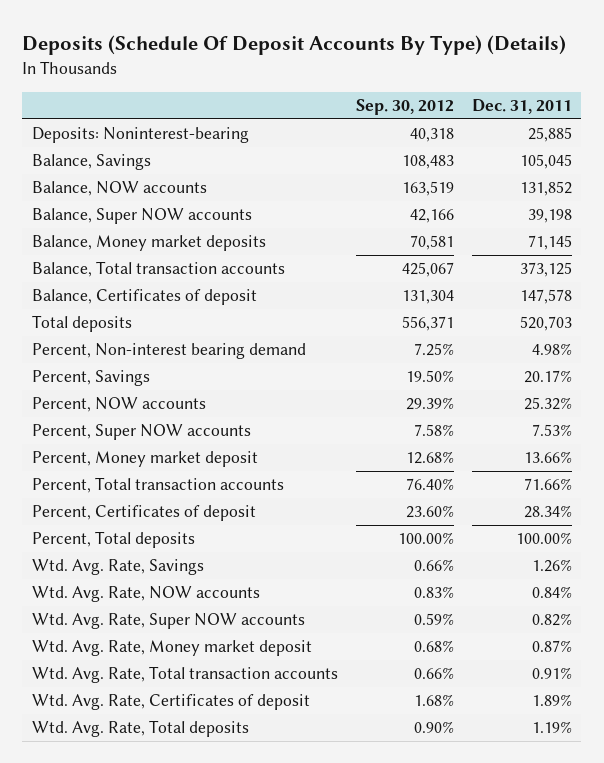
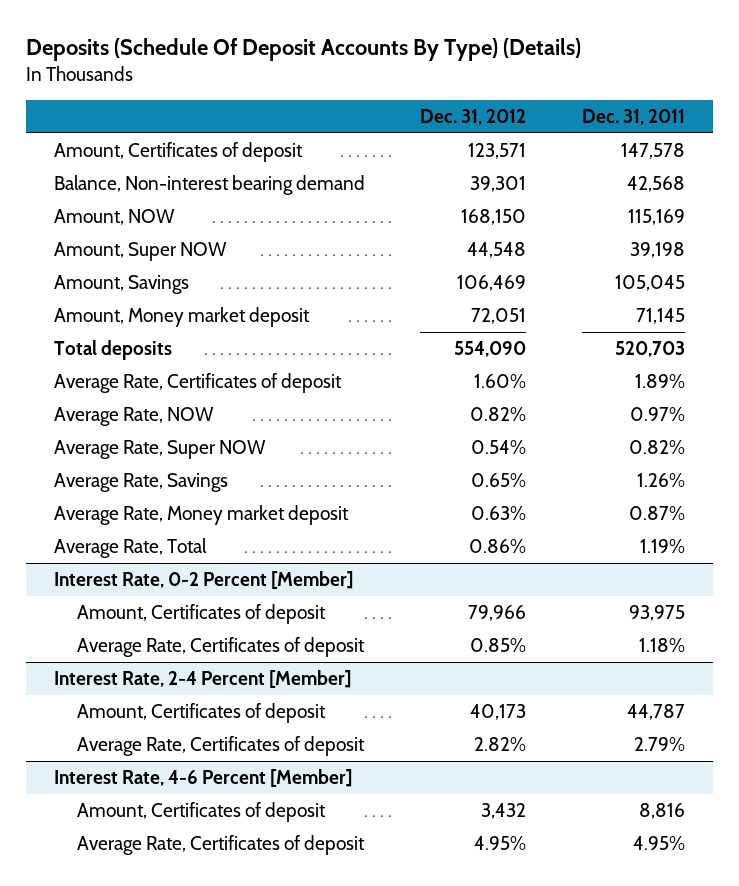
- | Sep. 30, 2012 | Dec. 31, 2011
+ | Dec. 31, 2012 | Dec. 31, 2011
- Deposits: Noninterest-bearing | 40,318 | 25,885
- Balance, Savings | 108,483 | 105,045
- Balance, NOW accounts | 163,519 | 131,852
- Balance, Super NOW accounts | 42,166 | 39,198
- Balance, Money market deposits | 70,581 | 71,145
- Balance, Total transaction accounts | 425,067 | 373,125
- Balance, Certificates of deposit | 131,304 | 147,578
+ Amount, Certificates of deposit | 123,571 | 147,578
+ Balance, Non-interest bearing demand | 39,301 | 42,568
+ Amount, NOW | 168,150 | 115,169
+ Amount, Super NOW | 44,548 | 39,198
+ Amount, Savings | 106,469 | 105,045
+ Amount, Money market deposit | 72,051 | 71,145
- Percent, Non-interest bearing demand | 7.25% | 4.98%
- Percent, Savings | 19.50% | 20.17%
- Percent, NOW accounts | 29.39% | 25.32%
- Percent, Super NOW accounts | 7.58% | 7.53%
- Percent, Money market deposit | 12.68% | 13.66%
- Percent, Total transaction accounts | 76.40% | 71.66%
- Percent, Certificates of deposit | 23.60% | 28.34%
- Percent, Total deposits | 100.00% | 100.00%
- Wtd. Avg. Rate, Savings | 0.66% | 1.26%
- Wtd. Avg. Rate, NOW accounts | 0.83% | 0.84%
- Wtd. Avg. Rate, Super NOW accounts | 0.59% | 0.82%
- Wtd. Avg. Rate, Money market deposit | 0.68% | 0.87%
- Wtd. Avg. Rate, Total transaction accounts | 0.66% | 0.91%
- Wtd. Avg. Rate, Certificates of deposit | 1.68% | 1.89%
- Wtd. Avg. Rate, Total deposits | 0.90% | 1.19%
+ Average Rate, Certificates of deposit | 1.60% | 1.89%
+ Average Rate, NOW | 0.82% | 0.97%
+ Average Rate, Super NOW | 0.54% | 0.82%
+ Average Rate, Savings | 0.65% | 1.26%
+ Average Rate, Money market deposit | 0.63% | 0.87%
+ Average Rate, Total | 0.86% | 1.19%
+ Interest Rate, 0-2 Percent [Member]
+ Amount, Certificates of deposit | 79,966 | 93,975
+ Average Rate, Certificates of deposit | 0.85% | 1.18%
+ Interest Rate, 2-4 Percent [Member]
+ Amount, Certificates of deposit | 40,173 | 44,787
+ Average Rate, Certificates of deposit | 2.82% | 2.79%
+ Interest Rate, 4-6 Percent [Member]
+ Amount, Certificates of deposit | 3,432 | 8,816
+ Average Rate, Certificates of deposit | 4.95% | 4.95%

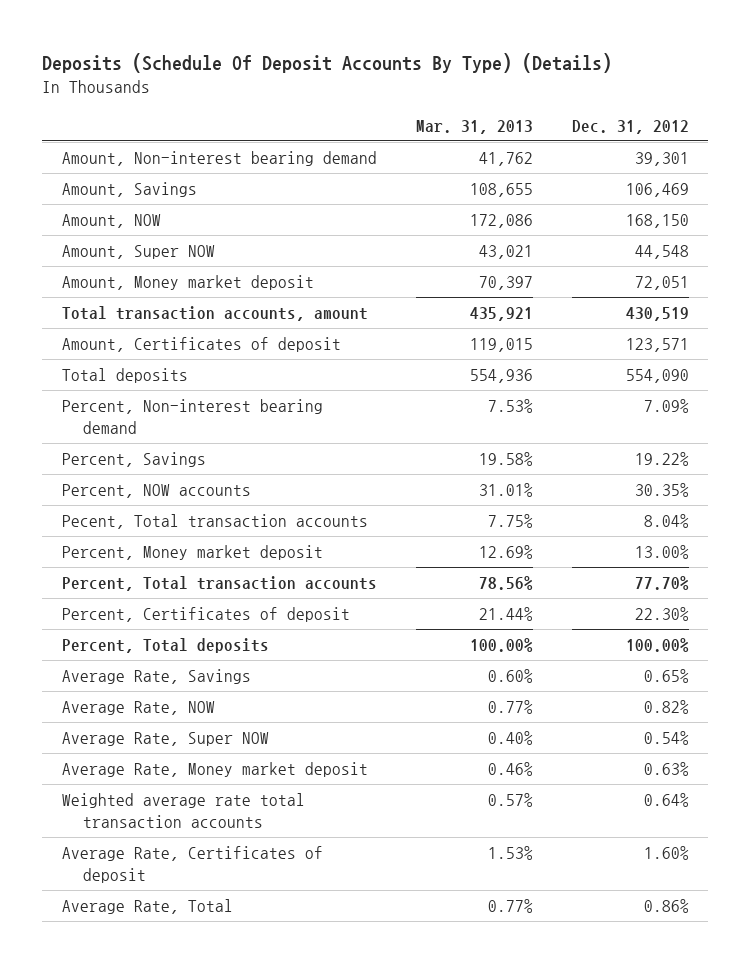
- | Dec. 31, 2012 | Dec. 31, 2011
+ | Mar. 31, 2013 | Dec. 31, 2012
- Balance, Non-interest bearing demand | 39,301 | 42,568
+ Amount, Non-interest bearing demand | 41,762 | 39,301
moved up: Amount, Savings | 108,655 | 106,469
+ Total transaction accounts, amount | 435,921 | 430,519
moved down: Amount, Certificates of deposit | 119,015 | 123,571
+ Percent, Non-interest bearing demand | 7.53% | 7.09%
+ Percent, Savings | 19.58% | 19.22%
+ Percent, NOW accounts | 31.01% | 30.35%
+ Pecent, Total transaction accounts | 7.75% | 8.04%
+ Percent, Money market deposit | 12.69% | 13.00%
+ Percent, Total transaction accounts | 78.56% | 77.70%
+ Percent, Certificates of deposit | 21.44% | 22.30%
+ Percent, Total deposits | 100.00% | 100.00%
moved up: Average Rate, Savings | 0.60% | 0.65%
+ Weighted average rate total transaction accounts | 0.57% | 0.64%
moved down: Average Rate, Certificates of deposit | 1.53% | 1.60%
- Interest Rate, 0-2 Percent [Member]
- Amount, Certificates of deposit | 79,966 | 93,975
- Average Rate, Certificates of deposit | 0.85% | 1.18%
- Interest Rate, 2-4 Percent [Member]
- Amount, Certificates of deposit | 40,173 | 44,787
- Average Rate, Certificates of deposit | 2.82% | 2.79%
- Interest Rate, 4-6 Percent [Member]
- Amount, Certificates of deposit | 3,432 | 8,816
- Average Rate, Certificates of deposit | 4.95% | 4.95%

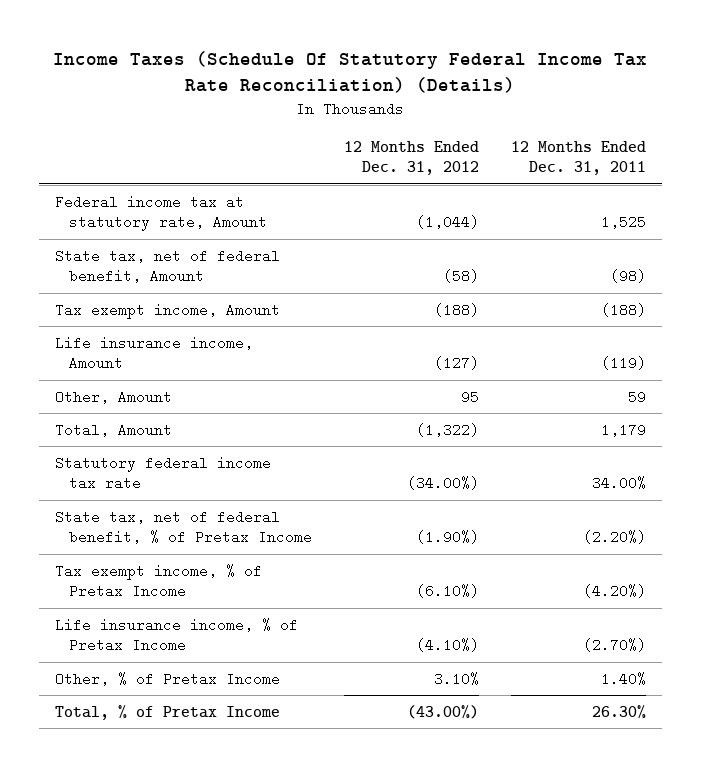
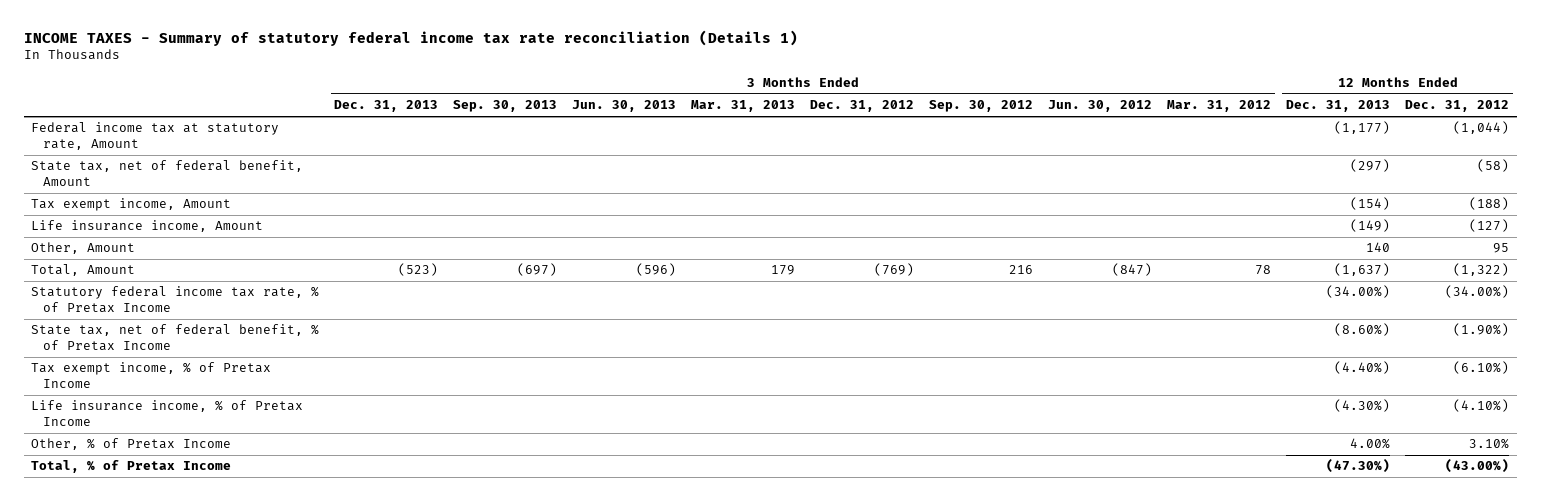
- Income Taxes (Schedule Of Statutory Federal Income Tax Rate Reconciliation) (Details)
+ INCOME TAXES - Summary of statutory federal income tax rate reconciliation (Details 1)
- | 12 Months Ended Dec. 31, 2012 | 12 Months Ended Dec. 31, 2011
+ | 3 Months Ended Dec. 31, 2013 | 3 Months Ended Sep. 30, 2013 | 3 Months Ended Jun. 30, 2013 | 3 Months Ended Mar. 31, 2013 | 3 Months Ended Dec. 31, 2012 | 3 Months Ended Sep. 30, 2012 | 3 Months Ended Jun. 30, 2012 | 3 Months Ended Mar. 31, 2012 | 12 Months Ended Dec. 31, 2013 | 12 Months Ended Dec. 31, 2012
- Statutory federal income tax rate | (34.00%) | 34.00%
+ Statutory federal income tax rate, % of Pretax Income | | | | | | | | | (34.00%) | (34.00%)

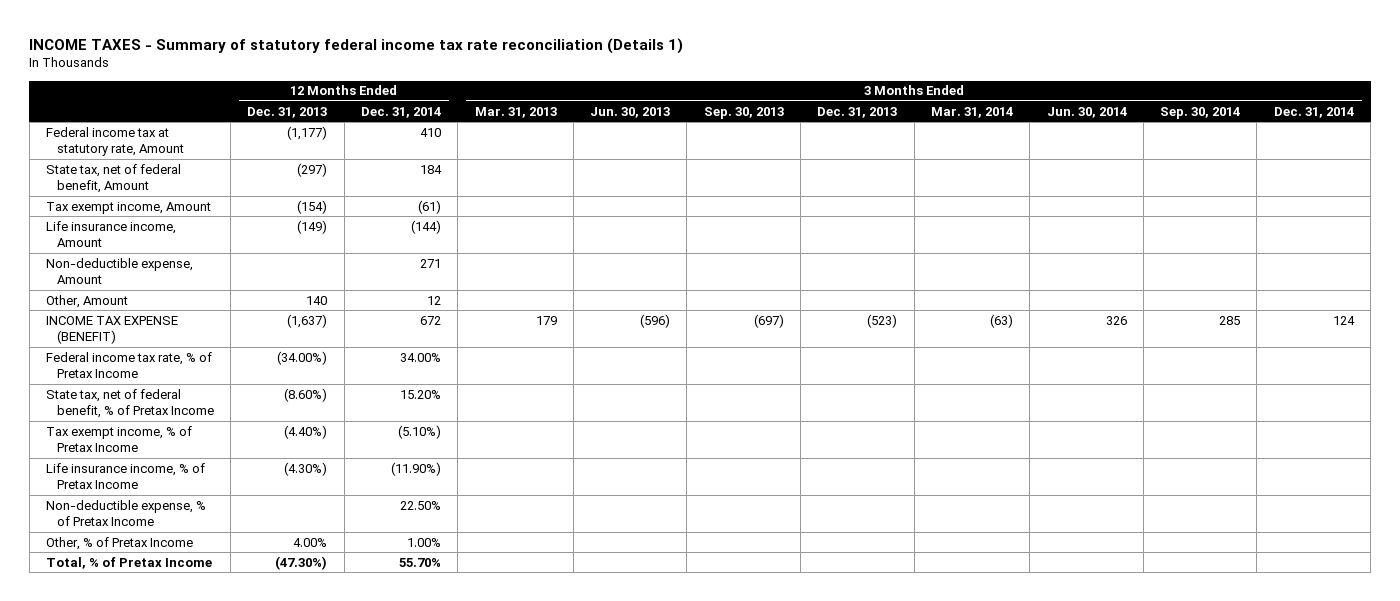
- | 3 Months Ended Dec. 31, 2013 | 3 Months Ended Sep. 30, 2013 | 3 Months Ended Jun. 30, 2013 | 3 Months Ended Mar. 31, 2013 | 3 Months Ended Dec. 31, 2012 | 3 Months Ended Sep. 30, 2012 | 3 Months Ended Jun. 30, 2012 | 3 Months Ended Mar. 31, 2012 | 12 Months Ended Dec. 31, 2013 | 12 Months Ended Dec. 31, 2012
+ | 12 Months Ended Dec. 31, 2013 | 12 Months Ended Dec. 31, 2014 | 3 Months Ended Mar. 31, 2013 | 3 Months Ended Jun. 30, 2013 | 3 Months Ended Sep. 30, 2013 | 3 Months Ended Dec. 31, 2013 | 3 Months Ended Mar. 31, 2014 | 3 Months Ended Jun. 30, 2014 | 3 Months Ended Sep. 30, 2014 | 3 Months Ended Dec. 31, 2014
+ Non-deductible expense, Amount | | 271 | | | | | | | |
- Total, Amount | (523) | (697) | (596) | 179 | (769) | 216 | (847) | 78 | (1,637) | (1,322)
- Statutory federal income tax rate, % of Pretax Income | | | | | | | | | (34.00%) | (34.00%)
+ INCOME TAX EXPENSE (BENEFIT) | (1,637) | 672 | 179 | (596) | (697) | (523) | (63) | 326 | 285 | 124
+ Federal income tax rate, % of Pretax Income | (34.00%) | 34.00% | | | | | | | |
+ Non-deductible expense, % of Pretax Income | | 22.50% | | | | | | | |

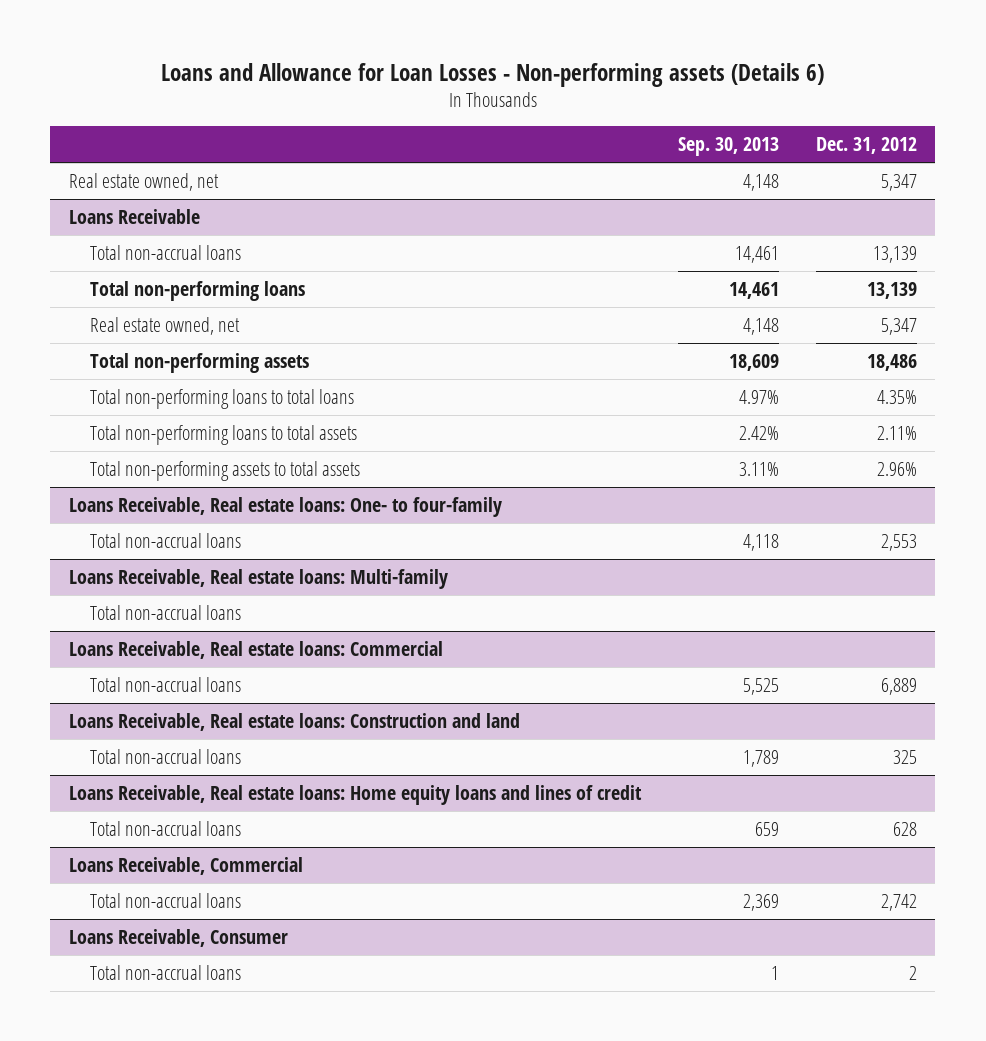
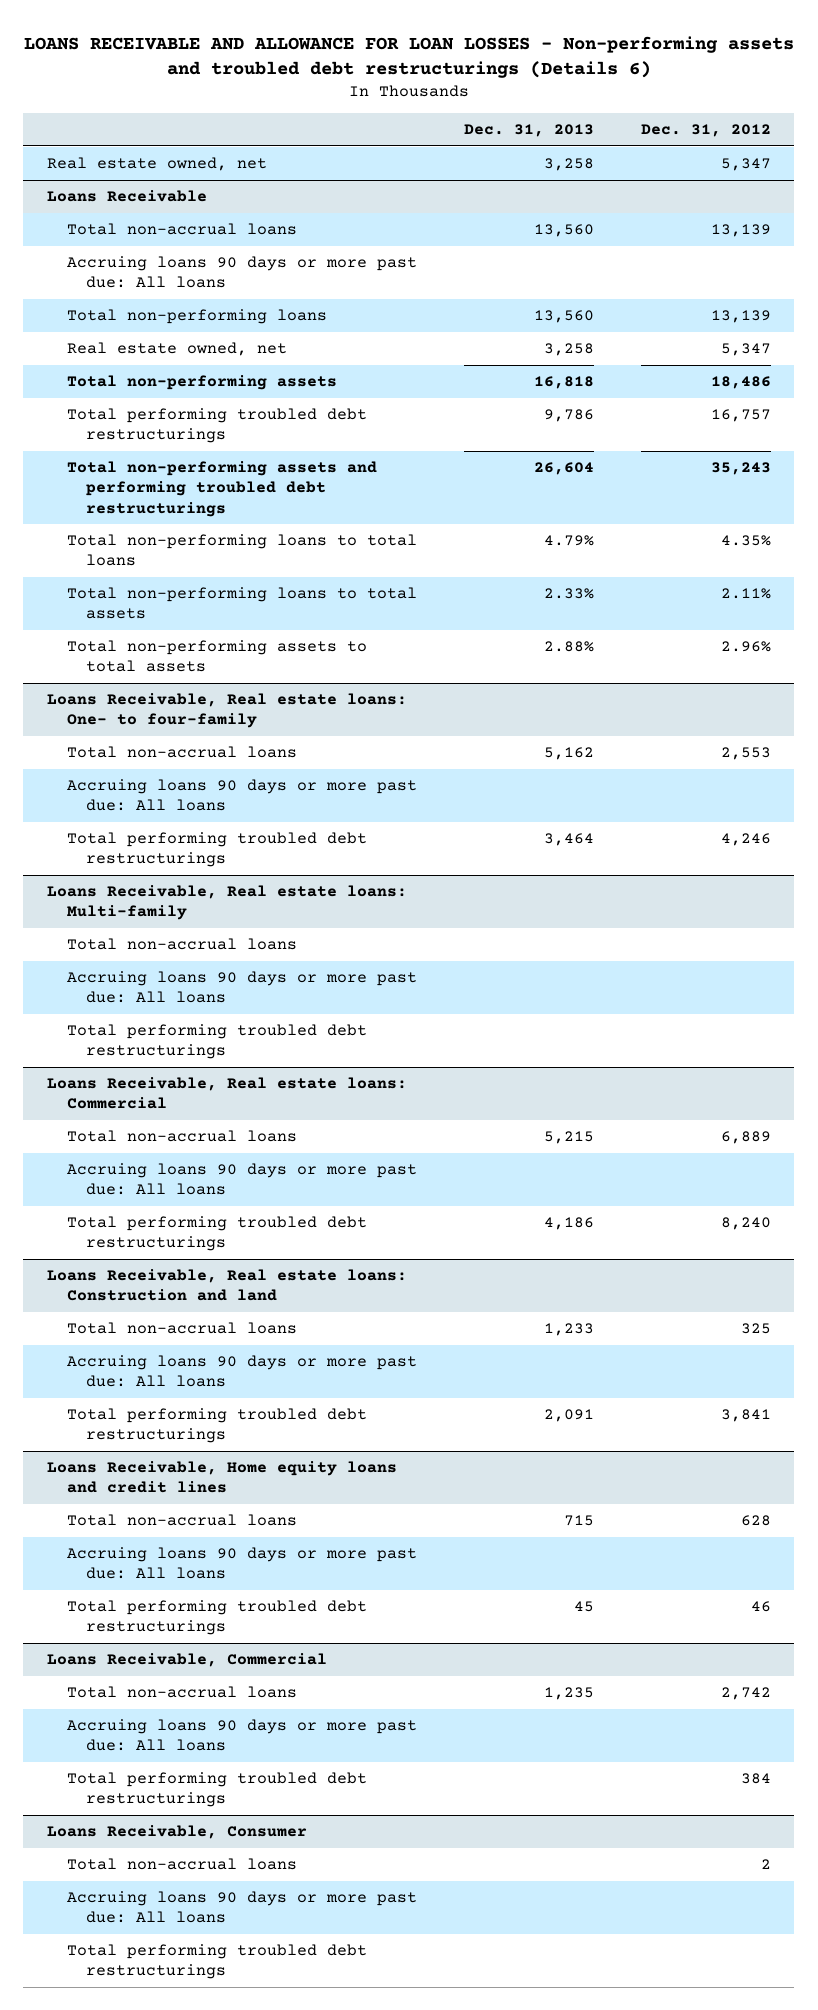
- Loans and Allowance for Loan Losses - Non-performing assets (Details 6)
+ LOANS RECEIVABLE AND ALLOWANCE FOR LOAN LOSSES - Non-performing assets and troubled debt restructurings (Details 6)
- | Sep. 30, 2013 | Dec. 31, 2012
+ | Dec. 31, 2013 | Dec. 31, 2012
@ Loans Receivable
+ Accruing loans 90 days or more past due: All loans
+ Total performing troubled debt restructurings | 9,786 | 16,757
+ Total non-performing assets and performing troubled debt restructurings | 26,604 | 35,243
@ Loans Receivable, Real estate loans: One- to four-family
+ Accruing loans 90 days or more past due: All loans
+ Total performing troubled debt restructurings | 3,464 | 4,246
@ Loans Receivable, Real estate loans: Multi-family
+ Accruing loans 90 days or more past due: All loans
+ Total performing troubled debt restructurings
@ Loans Receivable, Real estate loans: Commercial
+ Accruing loans 90 days or more past due: All loans
+ Total performing troubled debt restructurings | 4,186 | 8,240
- Loans Receivable, Real estate loans: Home equity loans and lines of credit
@ Loans Receivable, Real estate loans: Construction and land
+ Accruing loans 90 days or more past due: All loans
+ Total performing troubled debt restructurings | 2,091 | 3,841
+ Loans Receivable, Home equity loans and credit lines
+ Accruing loans 90 days or more past due: All loans
+ Total performing troubled debt restructurings | 45 | 46
@ Loans Receivable, Commercial
+ Accruing loans 90 days or more past due: All loans
+ Total performing troubled debt restructurings | | 384
@ Loans Receivable, Consumer
+ Accruing loans 90 days or more past due: All loans
+ Total performing troubled debt restructurings

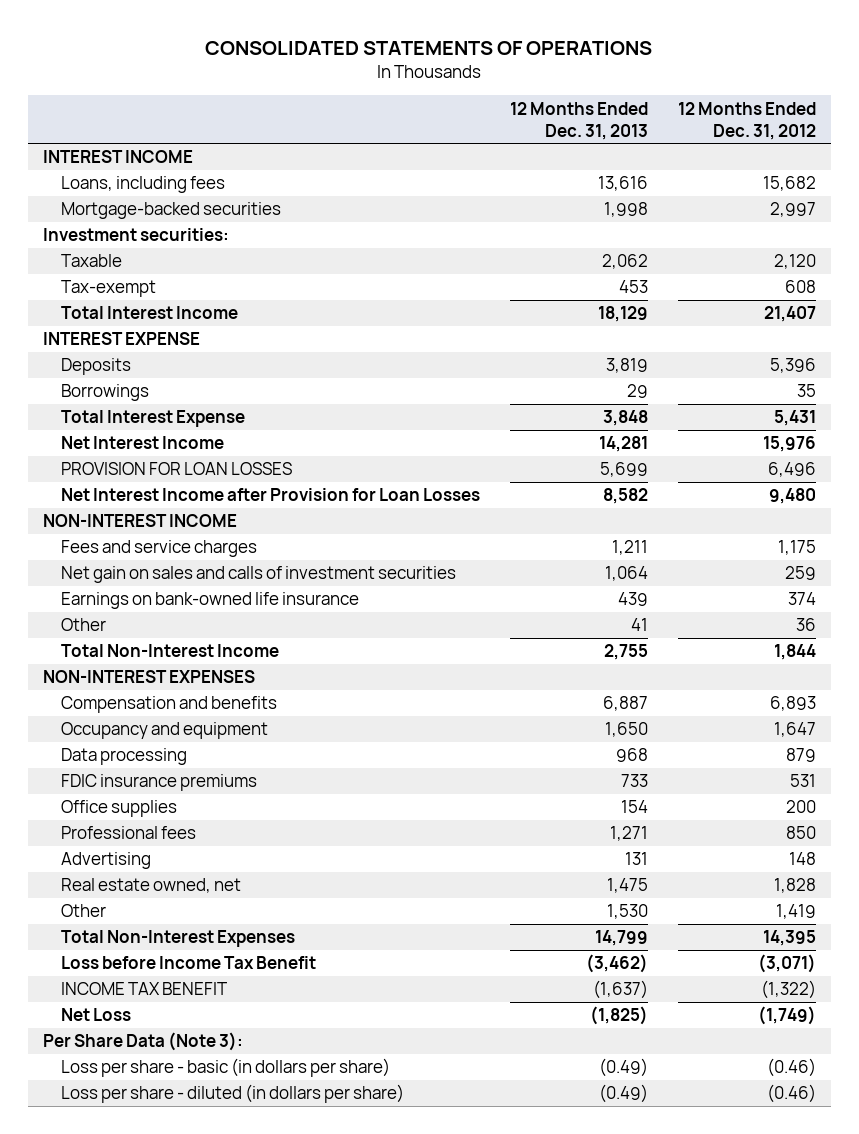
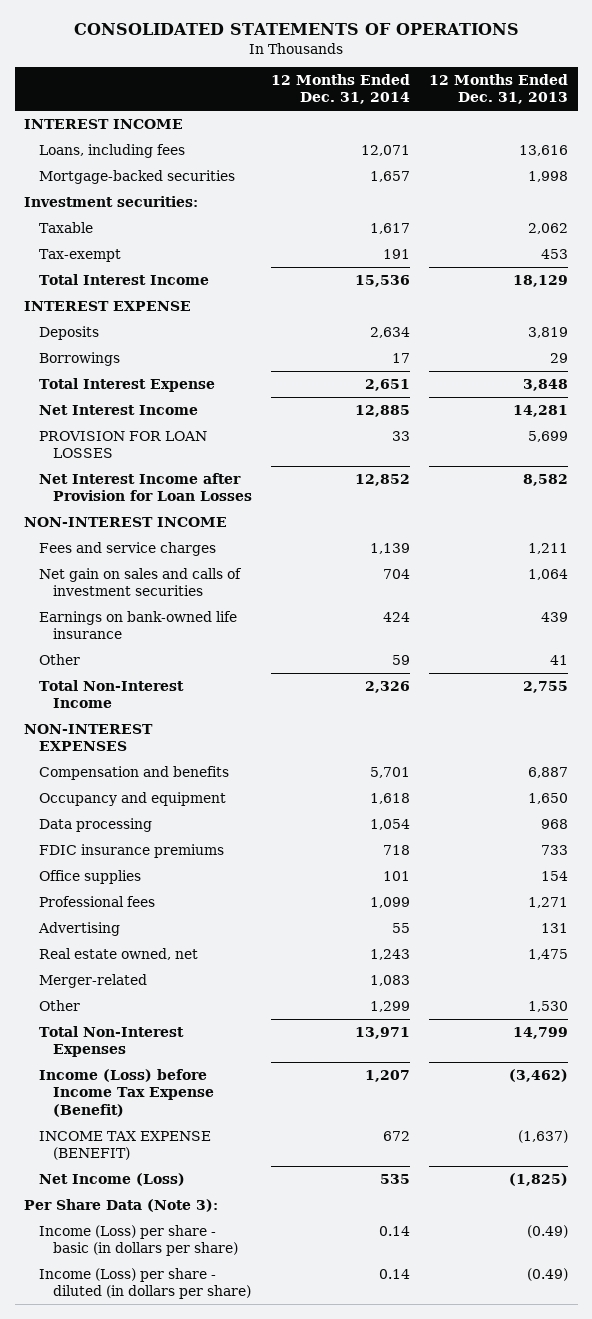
- | 12 Months Ended Dec. 31, 2013 | 12 Months Ended Dec. 31, 2012
+ | 12 Months Ended Dec. 31, 2014 | 12 Months Ended Dec. 31, 2013
+ Merger-related | 1,083 |
- Loss before Income Tax Benefit | (3,462) | (3,071)
- INCOME TAX BENEFIT | (1,637) | (1,322)
- Net Loss | (1,825) | (1,749)
+ Income (Loss) before Income Tax Expense (Benefit) | 1,207 | (3,462)
+ INCOME TAX EXPENSE (BENEFIT) | 672 | (1,637)
+ Net Income (Loss) | 535 | (1,825)
- Loss per share - basic (in dollars per share) | (0.49) | (0.46)
- Loss per share - diluted (in dollars per share) | (0.49) | (0.46)
+ Income (Loss) per share - basic (in dollars per share) | 0.14 | (0.49)
+ Income (Loss) per share - diluted (in dollars per share) | 0.14 | (0.49)

